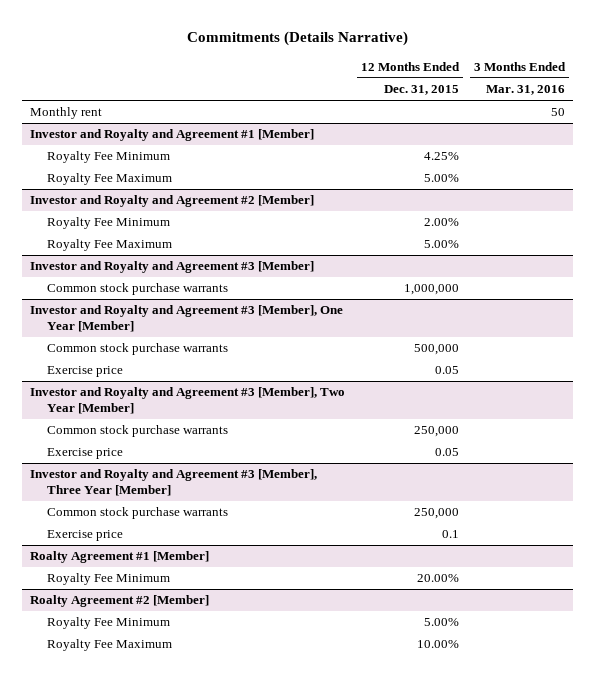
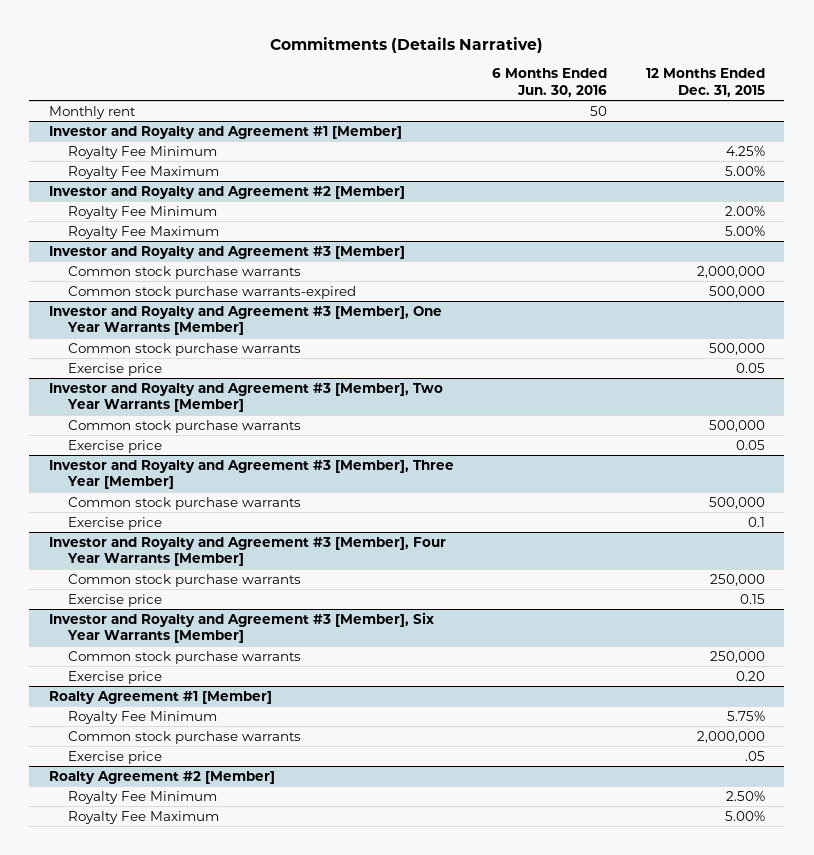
- | 12 Months Ended Dec. 31, 2015 | 3 Months Ended Mar. 31, 2016
+ | 6 Months Ended Jun. 30, 2016 | 12 Months Ended Dec. 31, 2015
@ Investor and Royalty and Agreement #3 [Member]
- Common stock purchase warrants | 1,000,000 |
- Investor and Royalty and Agreement #3 [Member], One Year [Member]
@ Investor and Royalty and Agreement #3 [Member]
+ Common stock purchase warrants | | 2,000,000
+ Common stock purchase warrants-expired | | 500,000
+ Investor and Royalty and Agreement #3 [Member], One Year Warrants [Member]
- Investor and Royalty and Agreement #3 [Member], Two Year [Member]
- Common stock purchase warrants | 250,000 |
+ Investor and Royalty and Agreement #3 [Member], Two Year Warrants [Member]
+ Common stock purchase warrants | | 500,000
@ Investor and Royalty and Agreement #3 [Member], Three Year [Member]
- Common stock purchase warrants | 250,000 |
+ Common stock purchase warrants | | 500,000
+ Investor and Royalty and Agreement #3 [Member], Four Year Warrants [Member]
+ Common stock purchase warrants | | 250,000
+ Exercise price | | 0.15
+ Investor and Royalty and Agreement #3 [Member], Six Year Warrants [Member]
+ Common stock purchase warrants | | 250,000
+ Exercise price | | 0.20
@ Roalty Agreement #1 [Member]
- Royalty Fee Minimum | 20.00% |
+ Royalty Fee Minimum | | 5.75%
+ Common stock purchase warrants | | 2,000,000
+ Exercise price | | .05
@ Roalty Agreement #2 [Member]
- Royalty Fee Minimum | 5.00% |
- Royalty Fee Maximum | 10.00% |
+ Royalty Fee Minimum | | 2.50%
+ Royalty Fee Maximum | | 5.00%

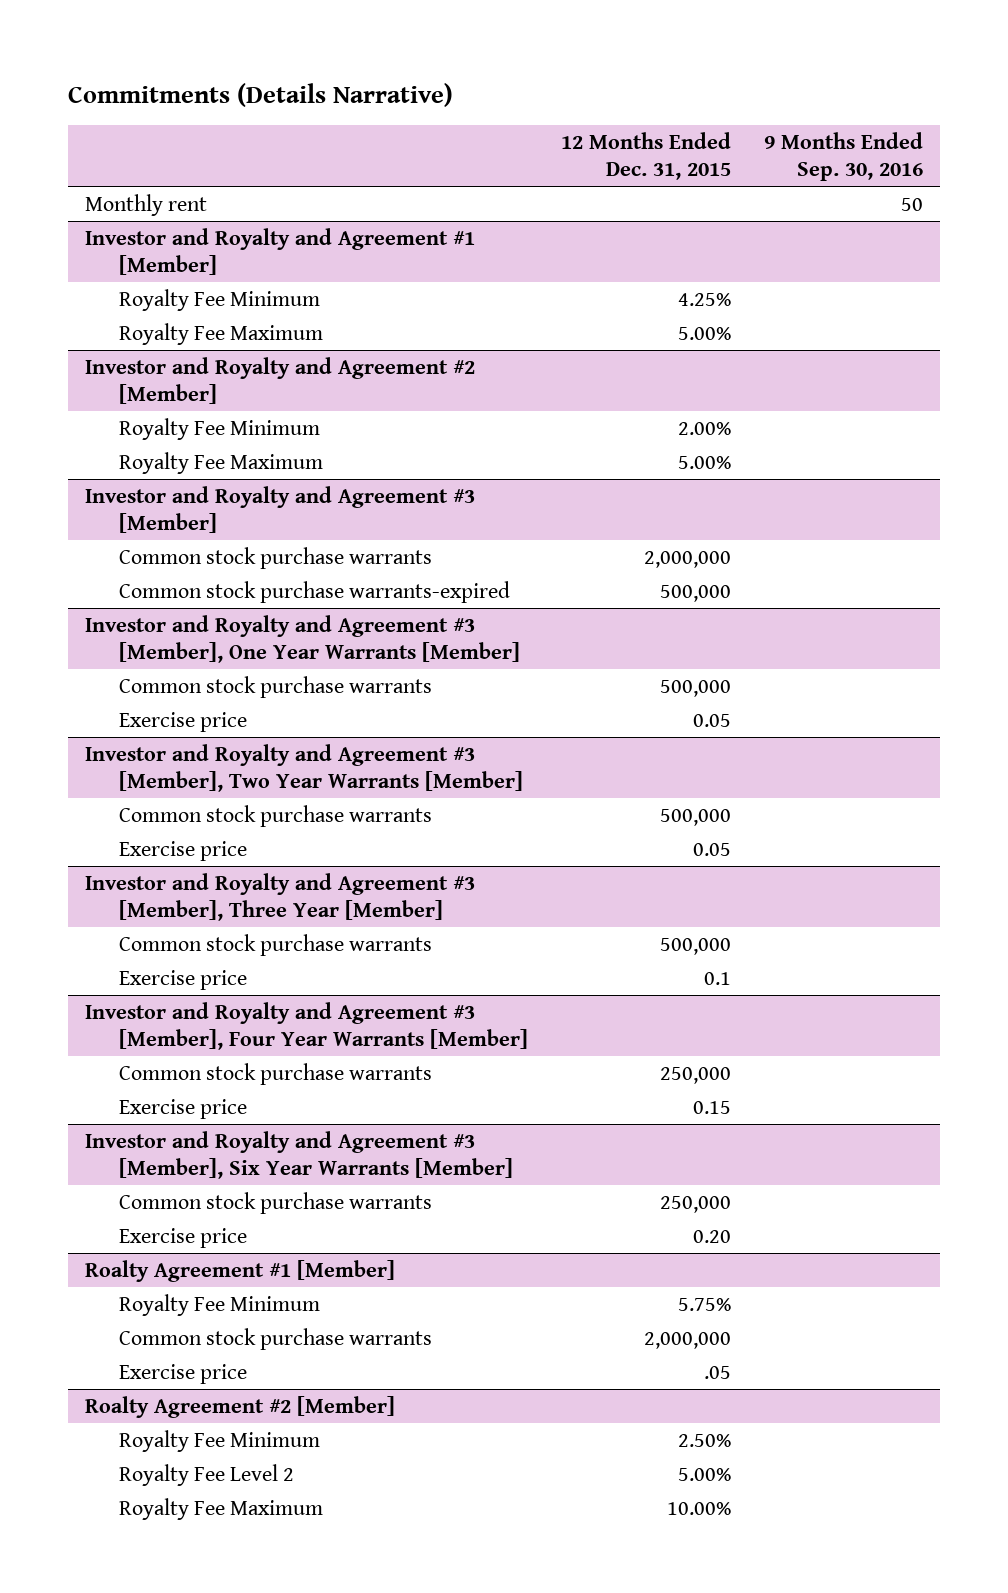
- | 6 Months Ended Jun. 30, 2016 | 12 Months Ended Dec. 31, 2015
+ | 12 Months Ended Dec. 31, 2015 | 9 Months Ended Sep. 30, 2016
@ Roalty Agreement #2 [Member]
- Royalty Fee Maximum | | 5.00%
+ Royalty Fee Level 2 | 5.00% |
+ Royalty Fee Maximum | 10.00% |

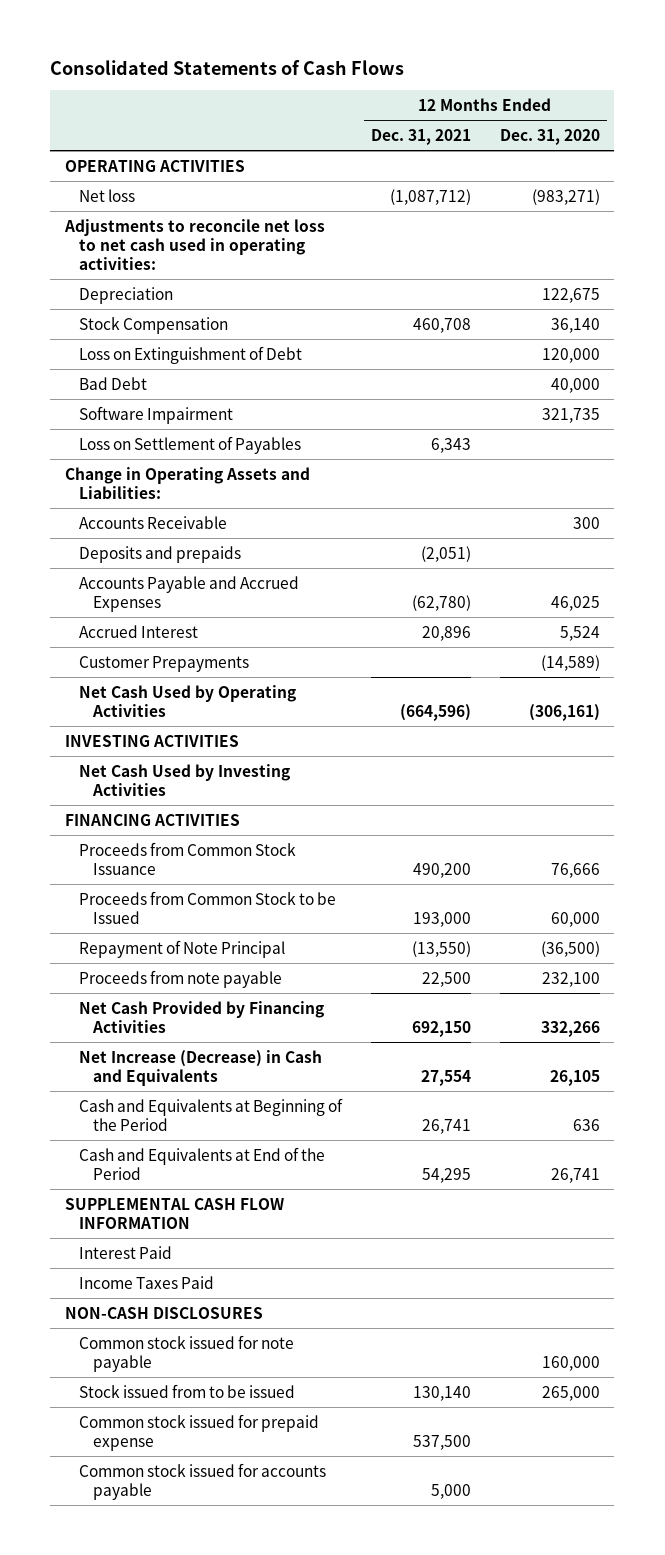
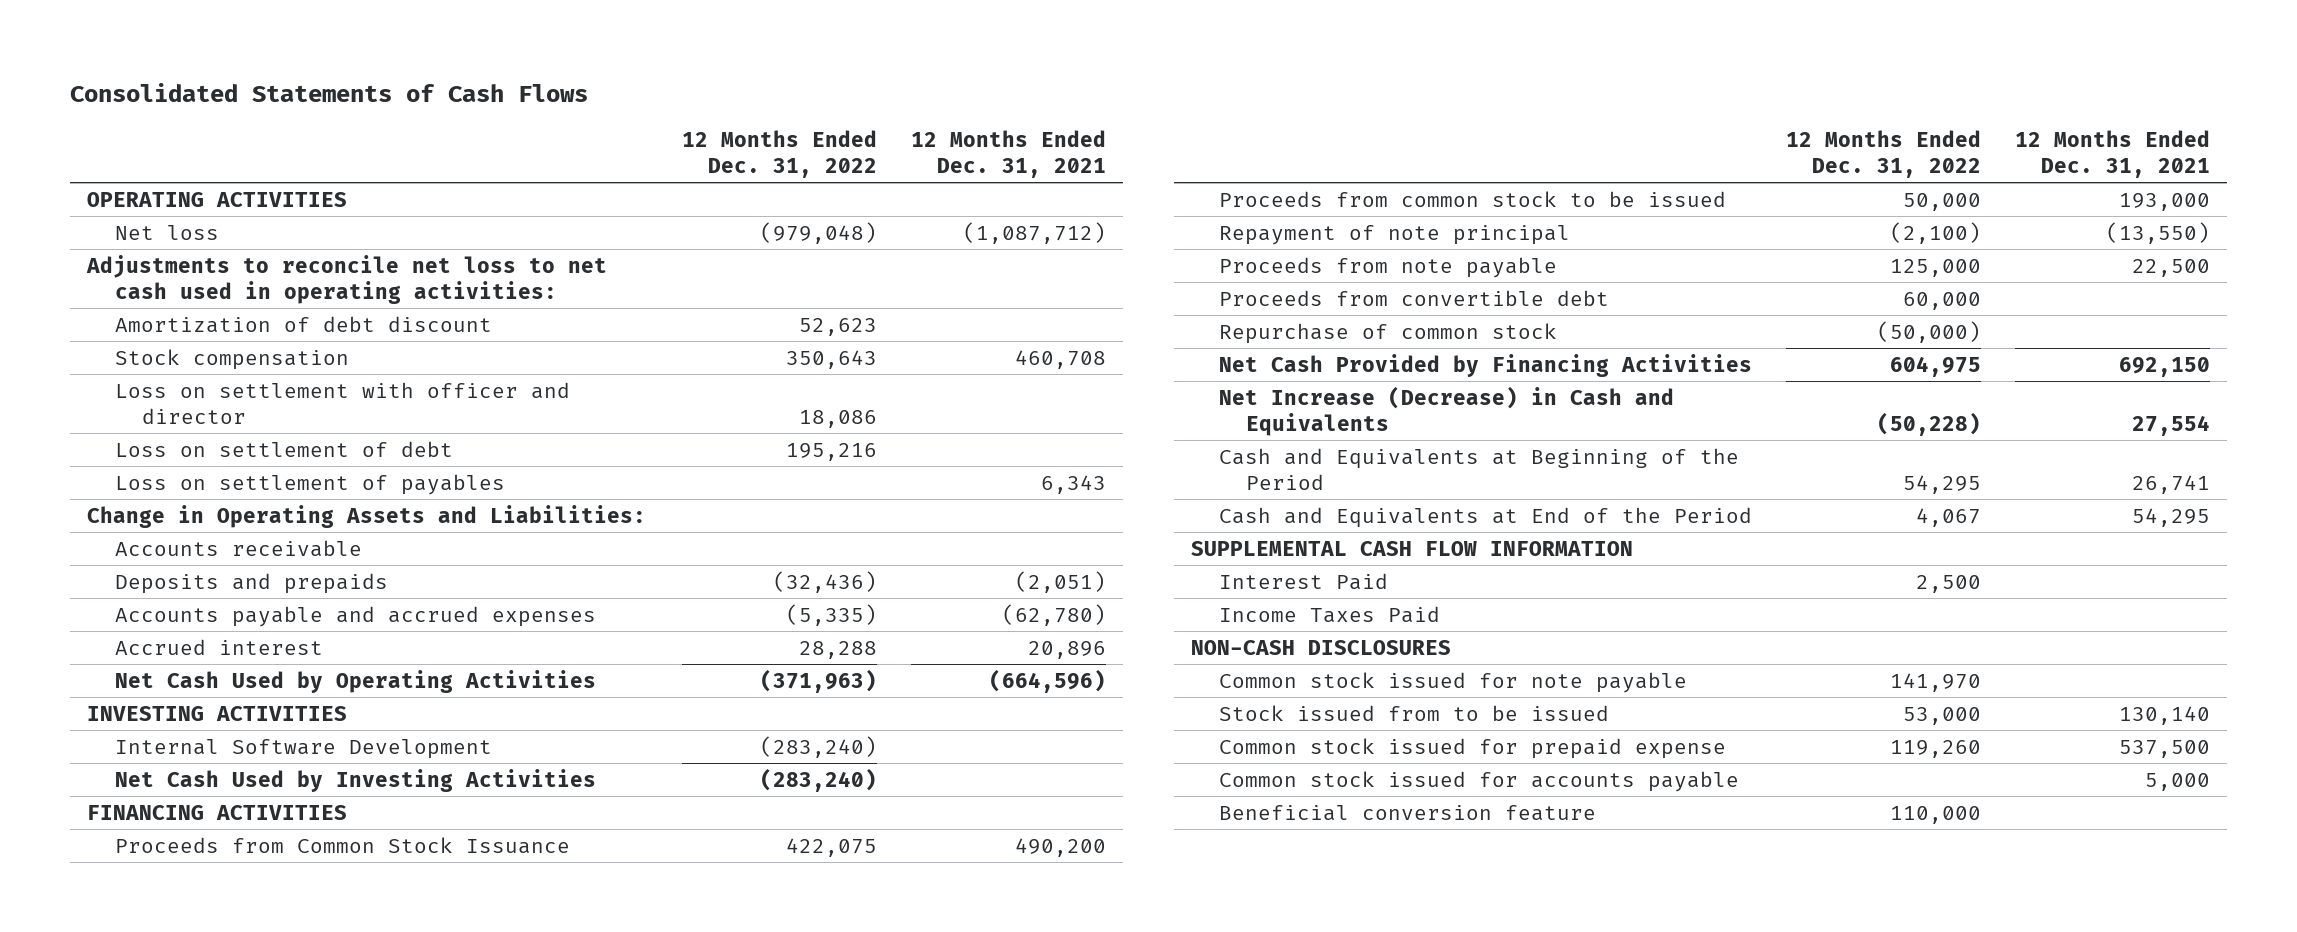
- | 12 Months Ended Dec. 31, 2021 | 12 Months Ended Dec. 31, 2020
+ | 12 Months Ended Dec. 31, 2022 | 12 Months Ended Dec. 31, 2021
- Depreciation | | 122,675
- Stock Compensation | 460,708 | 36,140
- Loss on Extinguishment of Debt | | 120,000
- Bad Debt | | 40,000
- Software Impairment | | 321,735
- Loss on Settlement of Payables | 6,343 |
+ Amortization of debt discount | 52,623 |
+ Stock compensation | 350,643 | 460,708
+ Loss on settlement with officer and director | 18,086 |
+ Loss on settlement of debt | 195,216 |
+ Loss on settlement of payables | | 6,343
- Accounts Receivable | | 300
+ Accounts receivable
- Accounts Payable and Accrued Expenses | (62,780) | 46,025
- Accrued Interest | 20,896 | 5,524
- Customer Prepayments | | (14,589)
+ Accounts payable and accrued expenses | (5,335) | (62,780)
+ Accrued interest | 28,288 | 20,896
+ Internal Software Development | (283,240) |
- Proceeds from Common Stock to be Issued | 193,000 | 60,000
- Repayment of Note Principal | (13,550) | (36,500)
+ Proceeds from common stock to be issued | 50,000 | 193,000
+ Repayment of note principal | (2,100) | (13,550)
+ Proceeds from convertible debt | 60,000 |
+ Repurchase of common stock | (50,000) |
+ Beneficial conversion feature | 110,000 |

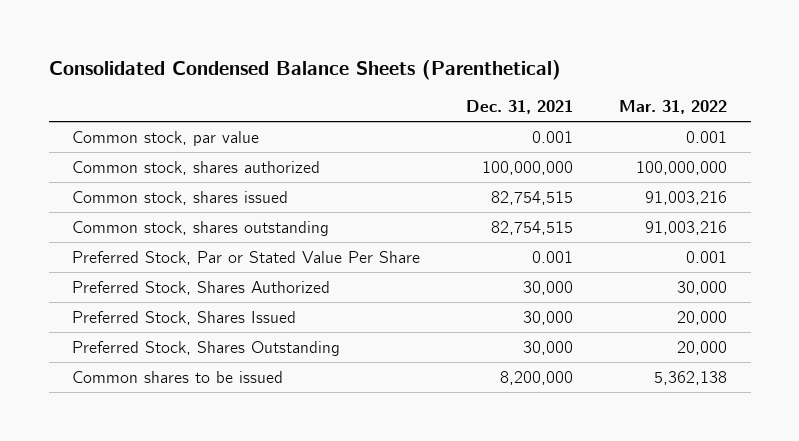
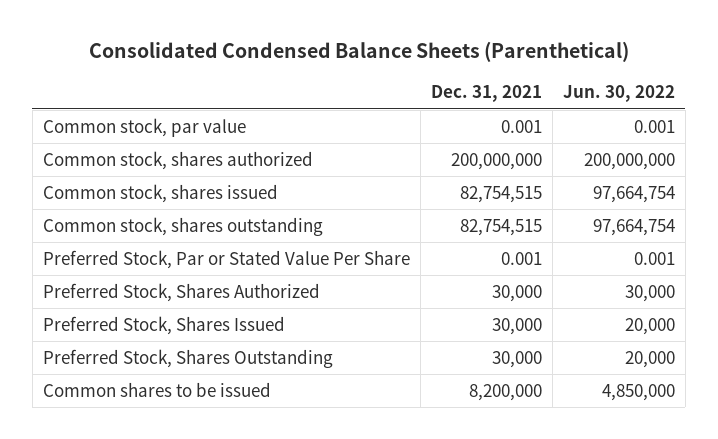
- | Dec. 31, 2021 | Mar. 31, 2022
+ | Dec. 31, 2021 | Jun. 30, 2022
- Common stock, shares authorized | 100,000,000 | 100,000,000
+ Common stock, shares authorized | 200,000,000 | 200,000,000

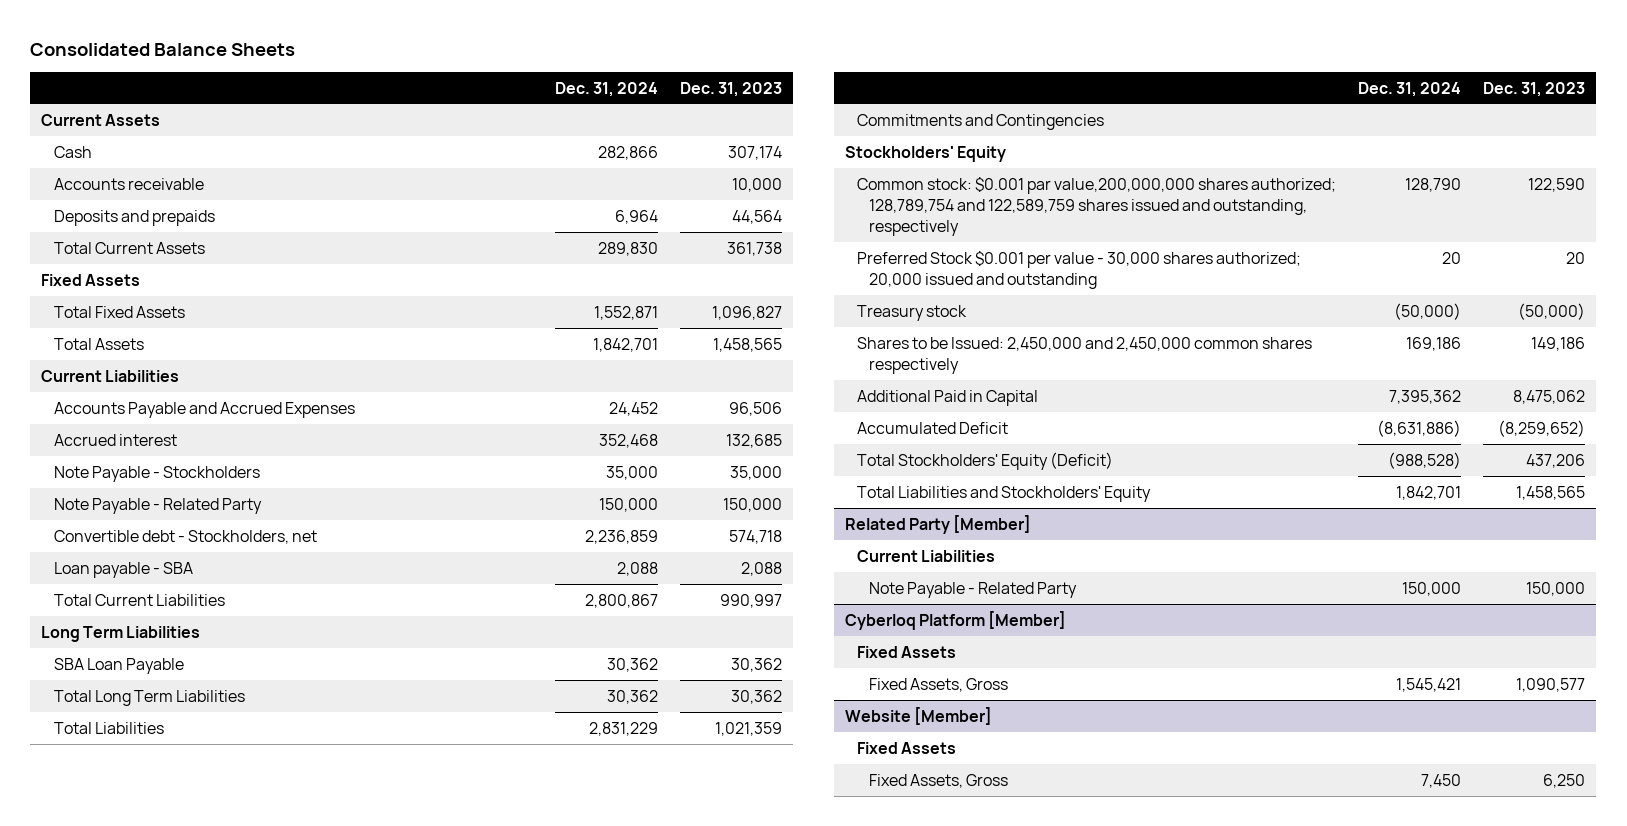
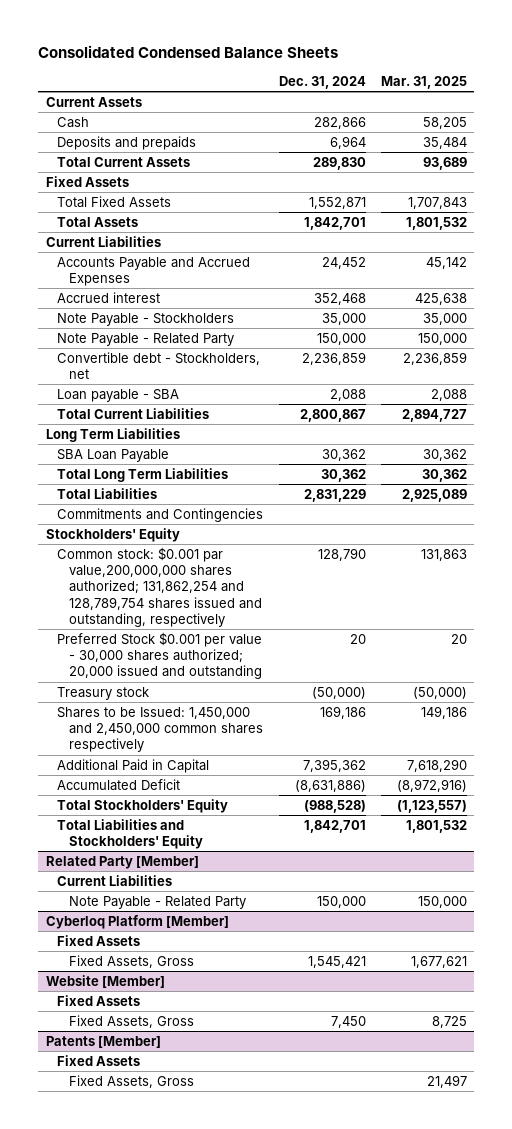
- Consolidated Balance Sheets
+ Consolidated Condensed Balance Sheets
- | Dec. 31, 2024 | Dec. 31, 2023
+ | Dec. 31, 2024 | Mar. 31, 2025
- Accounts receivable | | 10,000
- Common stock: $0.001 par value,200,000,000 shares authorized; 128,789,754 and 122,589,759 shares issued and outstanding, respectively | 128,790 | 122,590
+ Common stock: $0.001 par value,200,000,000 shares authorized; 131,862,254 and 128,789,754 shares issued and outstanding, respectively | 128,790 | 131,863
- Shares to be Issued: 2,450,000 and 2,450,000 common shares respectively | 169,186 | 149,186
+ Shares to be Issued: 1,450,000 and 2,450,000 common shares respectively | 169,186 | 149,186
- Total Stockholders' Equity (Deficit) | (988,528) | 437,206
+ Total Stockholders' Equity | (988,528) | (1,123,557)
+ Patents [Member]
+ Fixed Assets
+ Fixed Assets, Gross | | 21,497

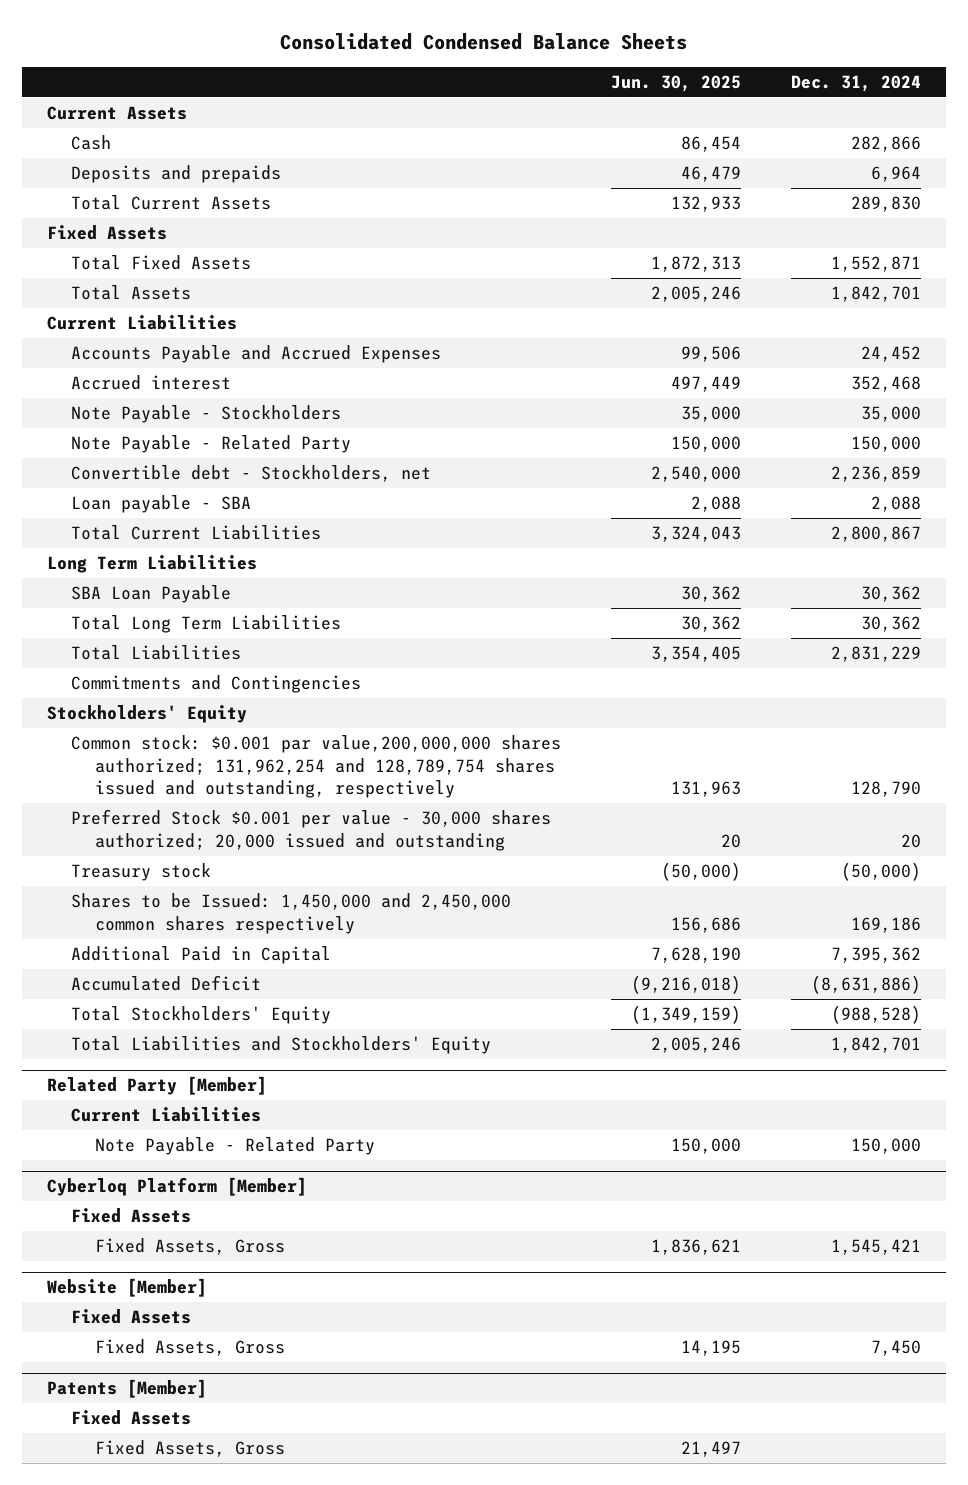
- | Dec. 31, 2024 | Mar. 31, 2025
+ | Jun. 30, 2025 | Dec. 31, 2024
- Common stock: $0.001 par value,200,000,000 shares authorized; 131,862,254 and 128,789,754 shares issued and outstanding, respectively | 128,790 | 131,863
+ Common stock: $0.001 par value,200,000,000 shares authorized; 131,962,254 and 128,789,754 shares issued and outstanding, respectively | 131,963 | 128,790

